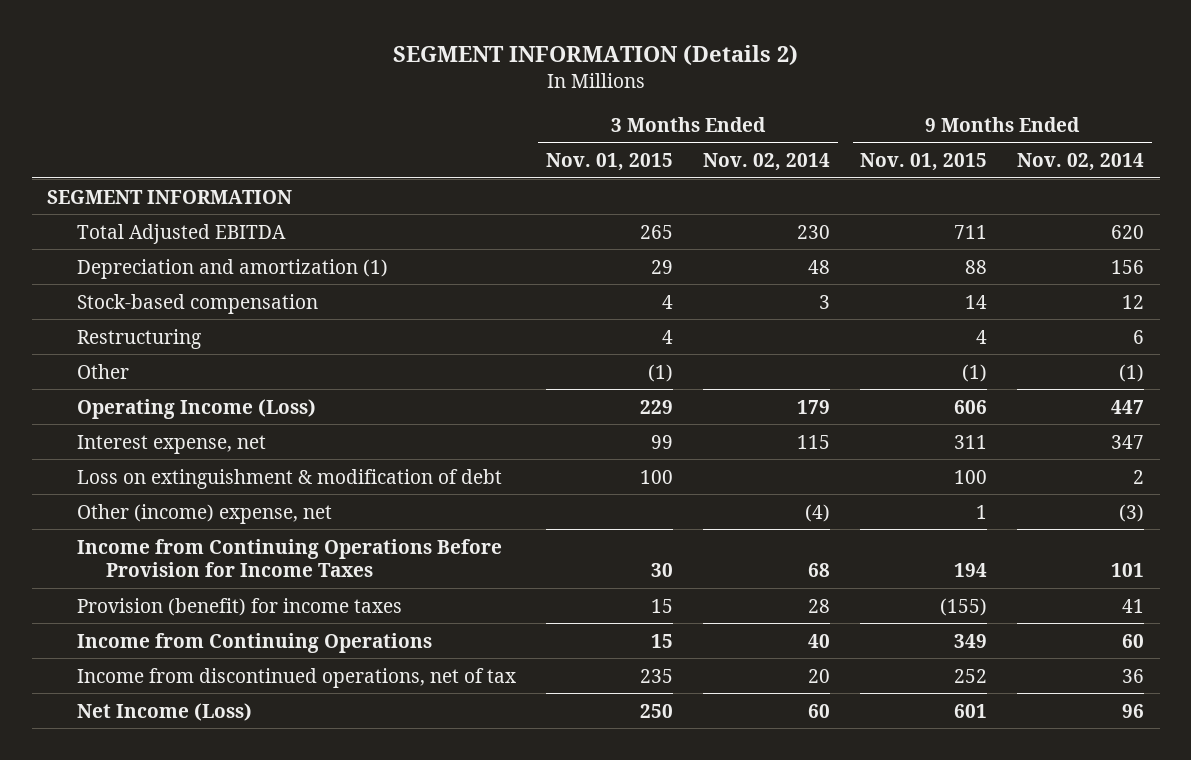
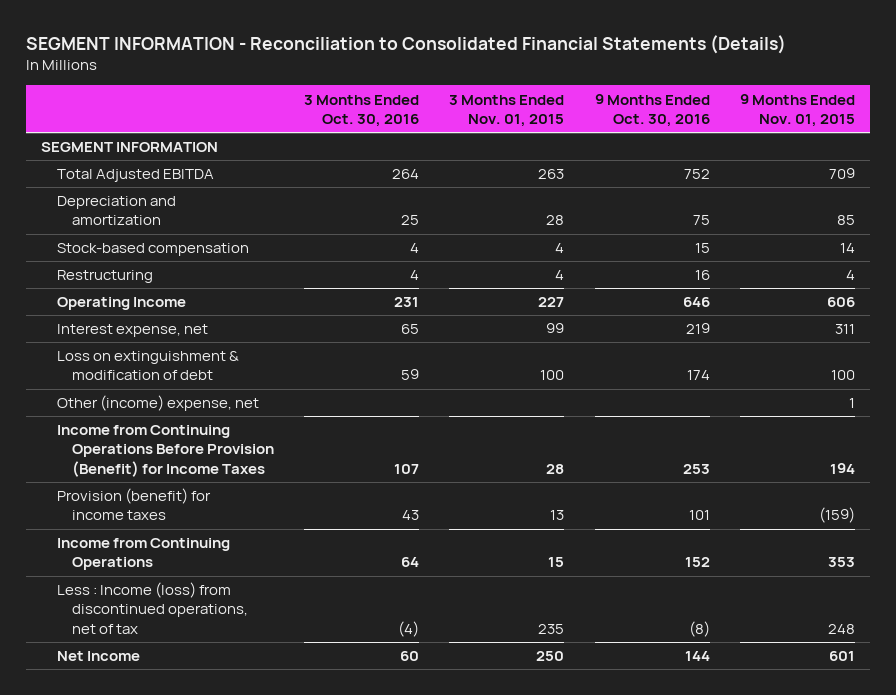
- SEGMENT INFORMATION (Details 2)
+ SEGMENT INFORMATION - Reconciliation to Consolidated Financial Statements (Details)
- | 3 Months Ended Nov. 01, 2015 | 3 Months Ended Nov. 02, 2014 | 9 Months Ended Nov. 01, 2015 | 9 Months Ended Nov. 02, 2014
+ | 3 Months Ended Oct. 30, 2016 | 3 Months Ended Nov. 01, 2015 | 9 Months Ended Oct. 30, 2016 | 9 Months Ended Nov. 01, 2015
- Total Adjusted EBITDA | 265 | 230 | 711 | 620
- Depreciation and amortization (1) | 29 | 48 | 88 | 156
+ Total Adjusted EBITDA | 264 | 263 | 752 | 709
+ Depreciation and amortization | 25 | 28 | 75 | 85
- Other | (1) | | (1) | (1)
- Operating Income (Loss) | 229 | 179 | 606 | 447
+ Operating Income | 231 | 227 | 646 | 606
- Income from Continuing Operations Before Provision for Income Taxes | 30 | 68 | 194 | 101
- Provision (benefit) for income taxes | 15 | 28 | (155) | 41
- Income from Continuing Operations | 15 | 40 | 349 | 60
- Income from discontinued operations, net of tax | 235 | 20 | 252 | 36
- Net Income (Loss) | 250 | 60 | 601 | 96
+ Income from Continuing Operations Before Provision (Benefit) for Income Taxes | 107 | 28 | 253 | 194
+ Provision (benefit) for income taxes | 43 | 13 | 101 | (159)
+ Income from Continuing Operations | 64 | 15 | 152 | 353
+ Less : Income (loss) from discontinued operations, net of tax | (4) | 235 | (8) | 248
+ Net Income | 60 | 250 | 144 | 601

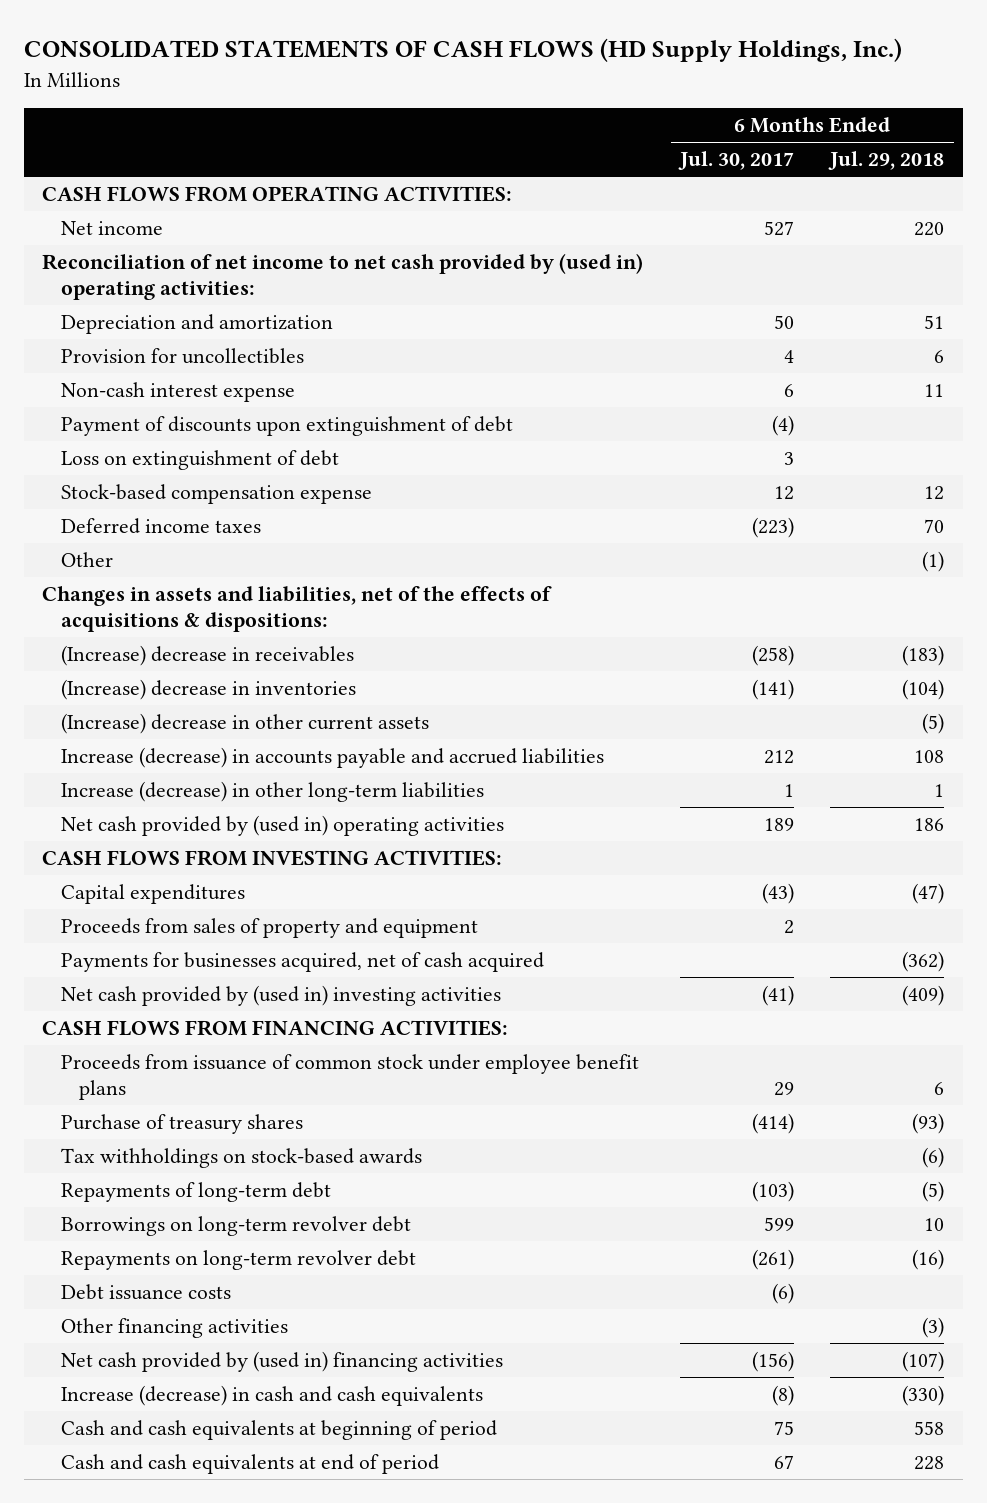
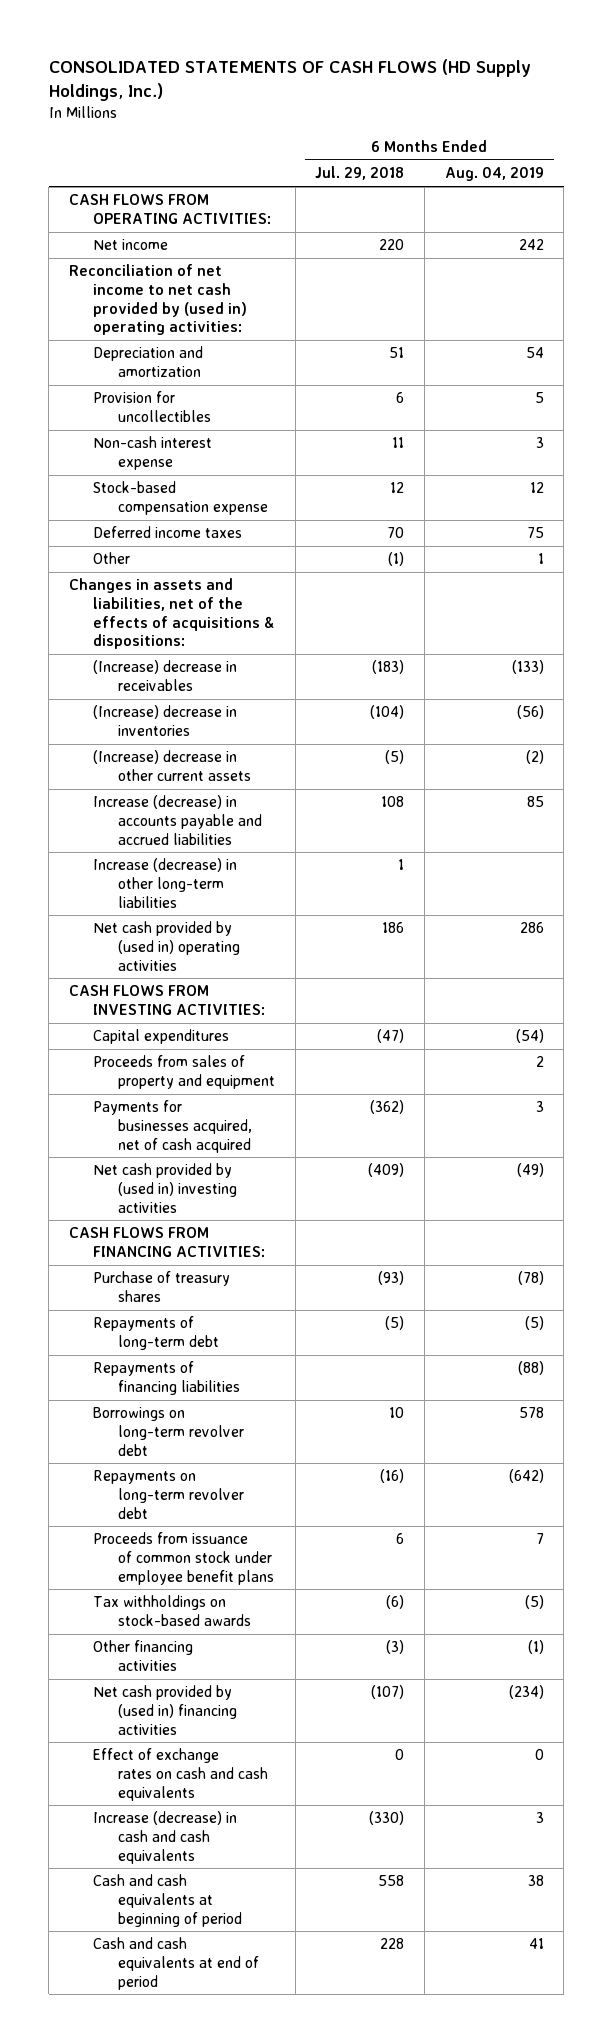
- | 6 Months Ended Jul. 30, 2017 | 6 Months Ended Jul. 29, 2018
+ | 6 Months Ended Jul. 29, 2018 | 6 Months Ended Aug. 04, 2019
- Payment of discounts upon extinguishment of debt | (4) |
- Loss on extinguishment of debt | 3 |
+ Repayments of financing liabilities | | (88)
- Debt issuance costs | (6) |
moved down: Proceeds from issuance of common stock under employee benefit plans | 6 | 7
moved down: Tax withholdings on stock-based awards | (6) | (5)
+ Effect of exchange rates on cash and cash equivalents | 0 | 0

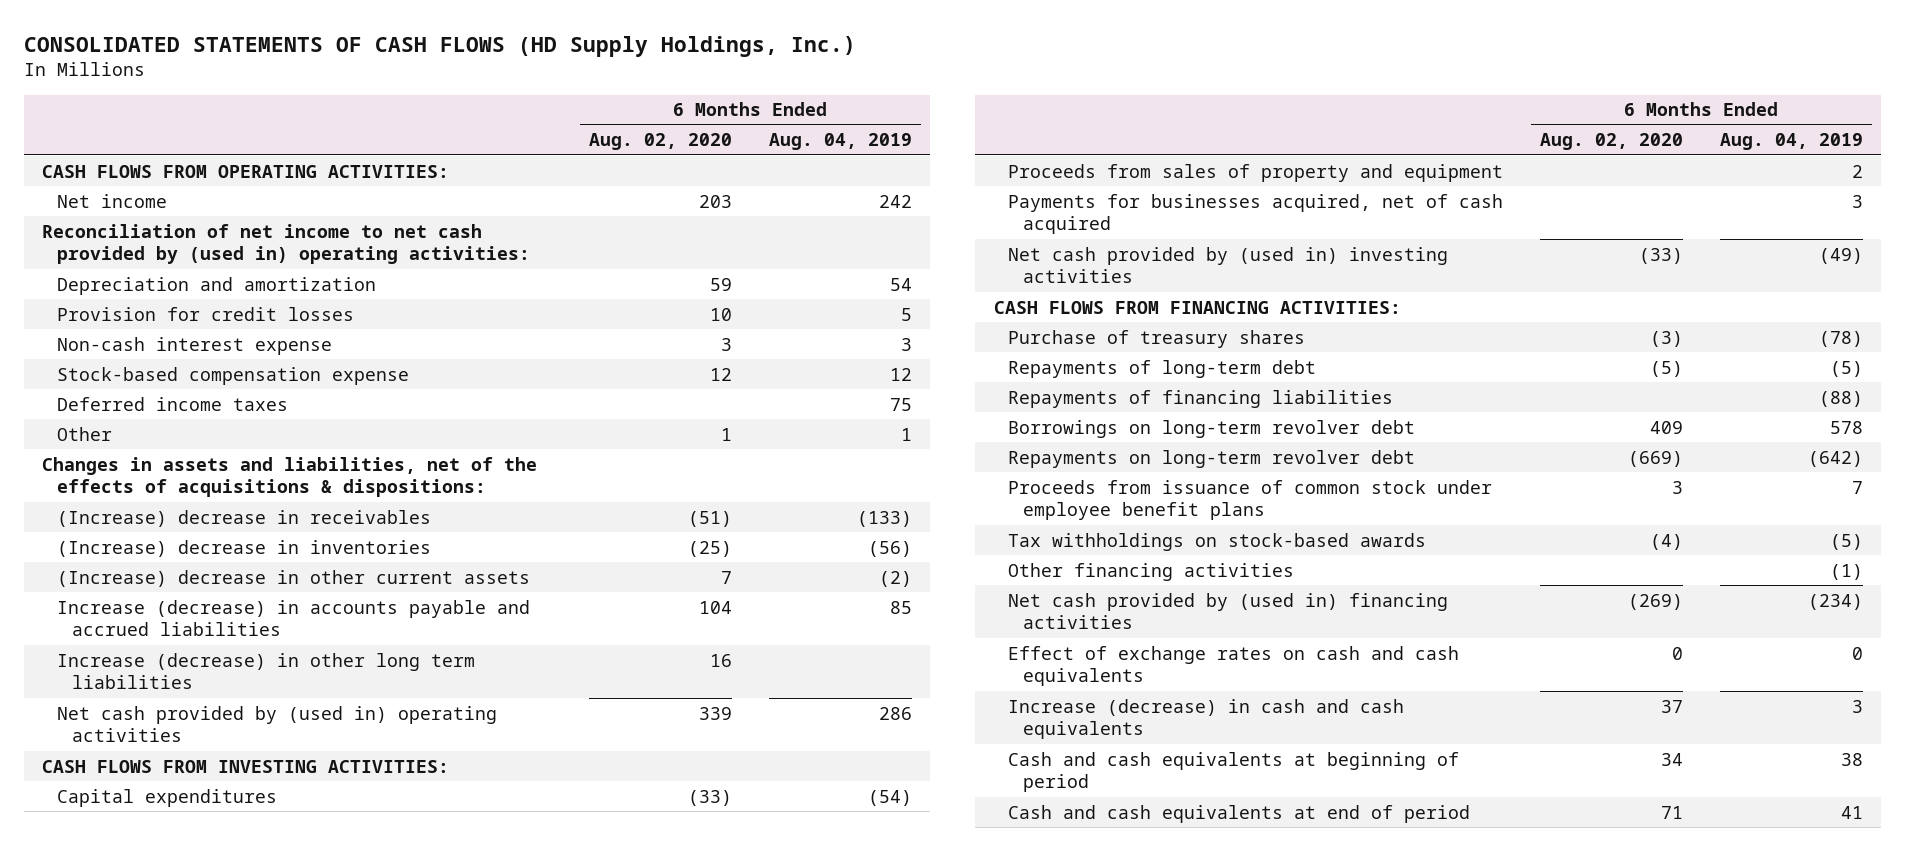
- | 6 Months Ended Jul. 29, 2018 | 6 Months Ended Aug. 04, 2019
+ | 6 Months Ended Aug. 02, 2020 | 6 Months Ended Aug. 04, 2019
- Provision for uncollectibles | 6 | 5
+ Provision for credit losses | 10 | 5
- Increase (decrease) in other long-term liabilities | 1 |
+ Increase (decrease) in other long term liabilities | 16 |

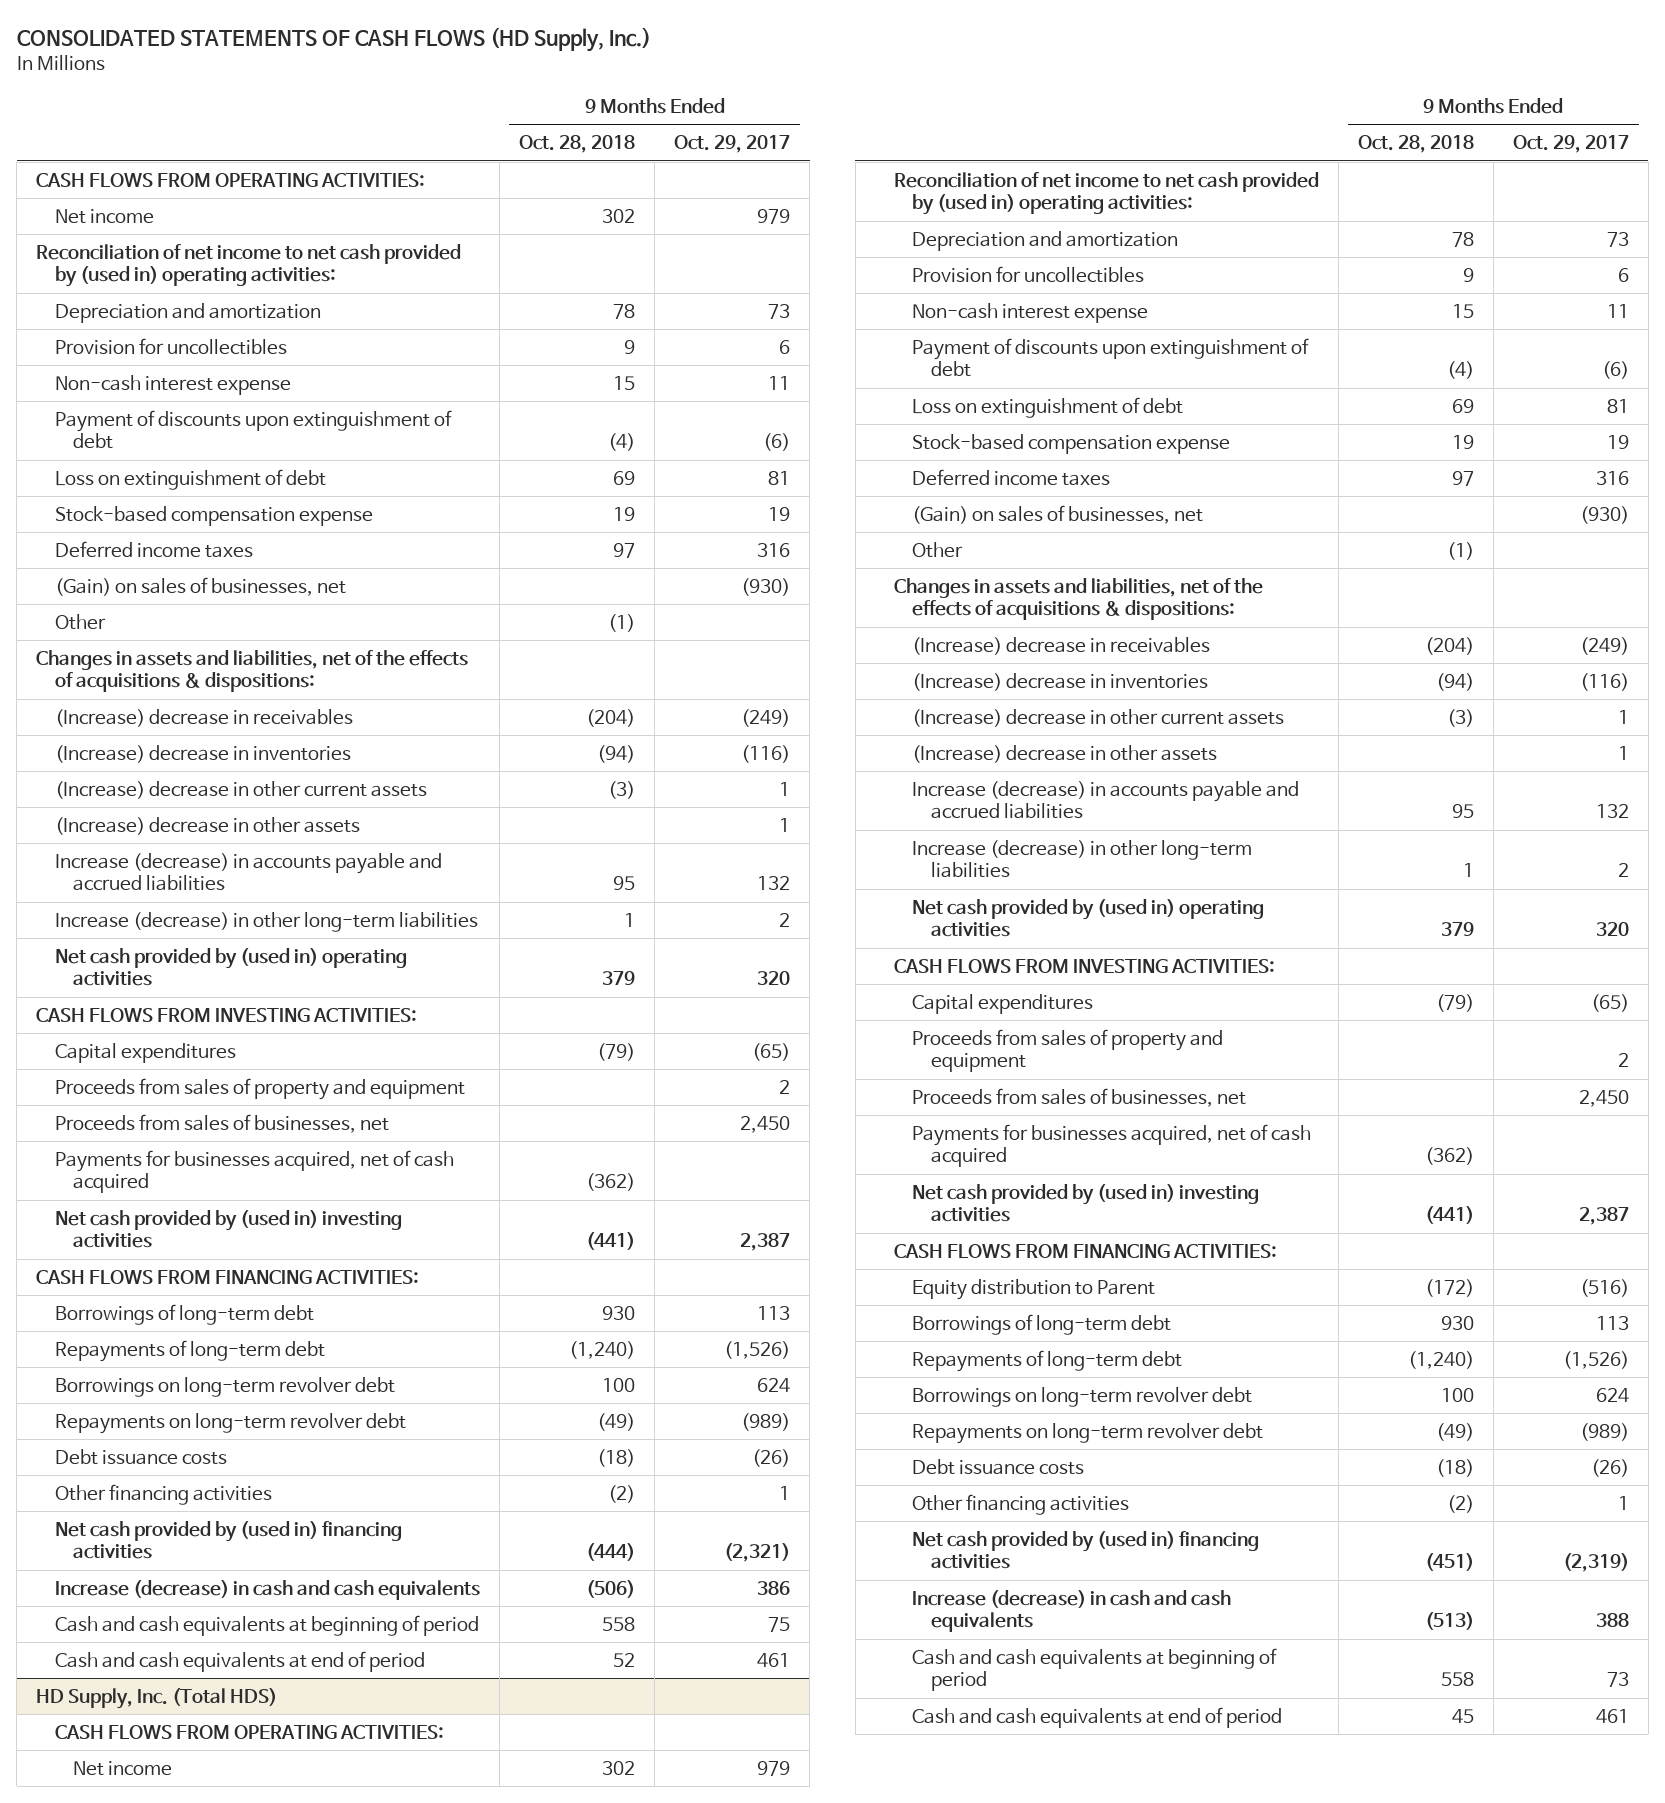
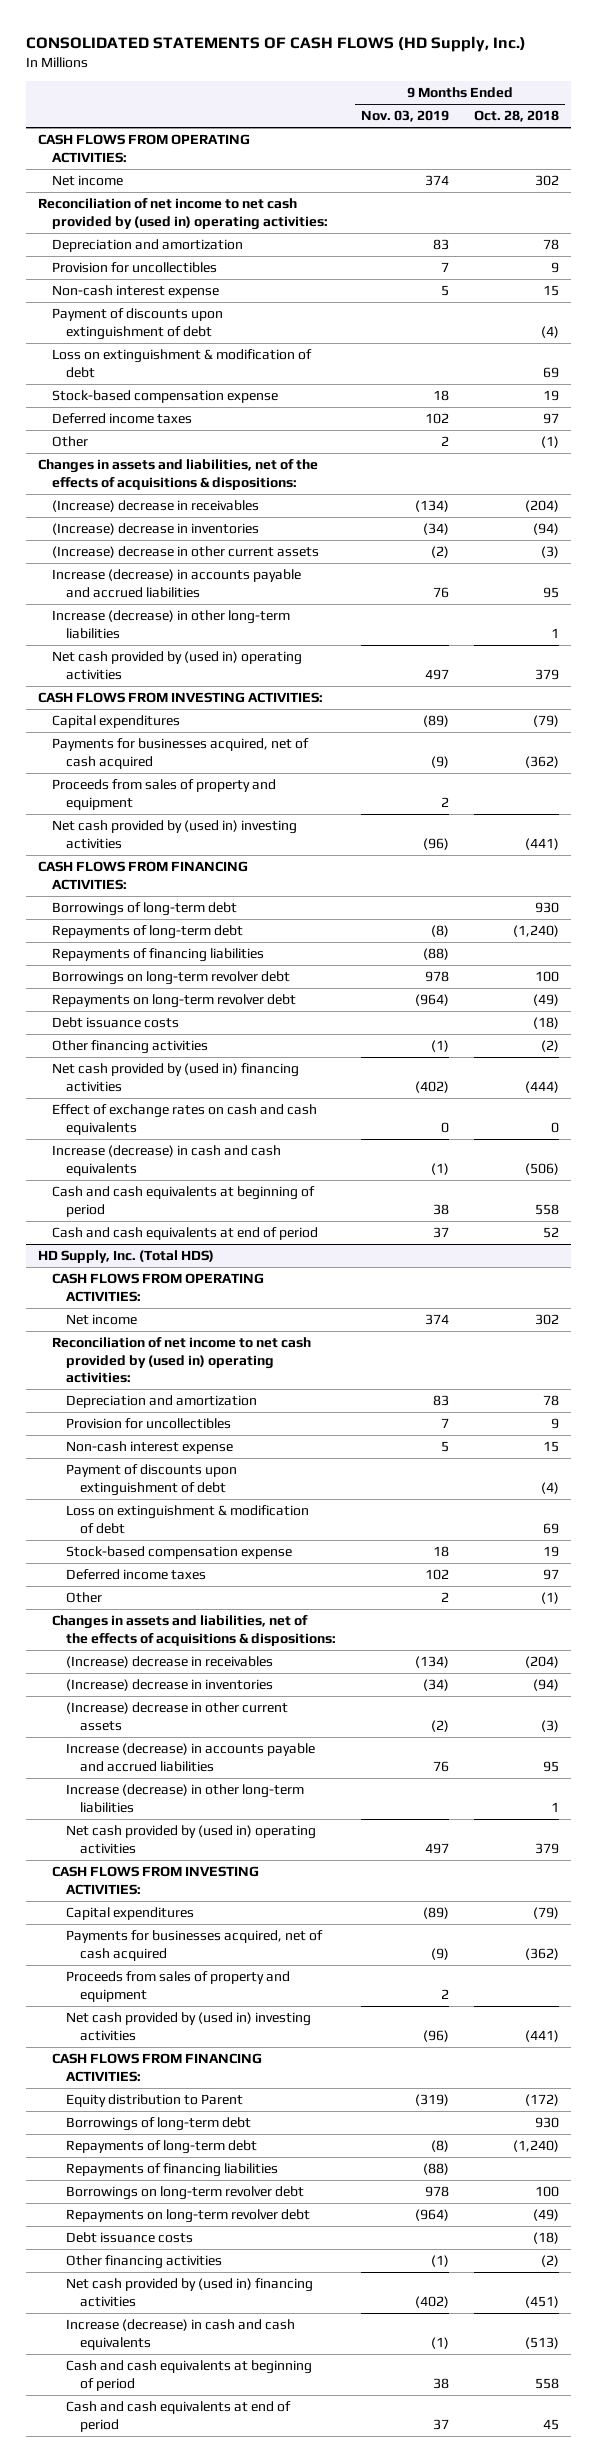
- | 9 Months Ended Oct. 28, 2018 | 9 Months Ended Oct. 29, 2017
+ | 9 Months Ended Nov. 03, 2019 | 9 Months Ended Oct. 28, 2018
- Loss on extinguishment of debt | 69 | 81
+ Loss on extinguishment & modification of debt | | 69
- (Gain) on sales of businesses, net | | (930)
- (Increase) decrease in other assets | | 1
- Proceeds from sales of businesses, net | | 2,450
moved down: Proceeds from sales of property and equipment | 2 |
+ Repayments of financing liabilities | (88) |
+ Effect of exchange rates on cash and cash equivalents | 0 | 0
@ HD Supply, Inc. (Total HDS)
- Loss on extinguishment of debt | 69 | 81
+ Loss on extinguishment & modification of debt | | 69
- (Gain) on sales of businesses, net | | (930)
- (Increase) decrease in other assets | | 1
- Proceeds from sales of businesses, net | | 2,450
moved down: Proceeds from sales of property and equipment | 2 |
+ Repayments of financing liabilities | (88) |

